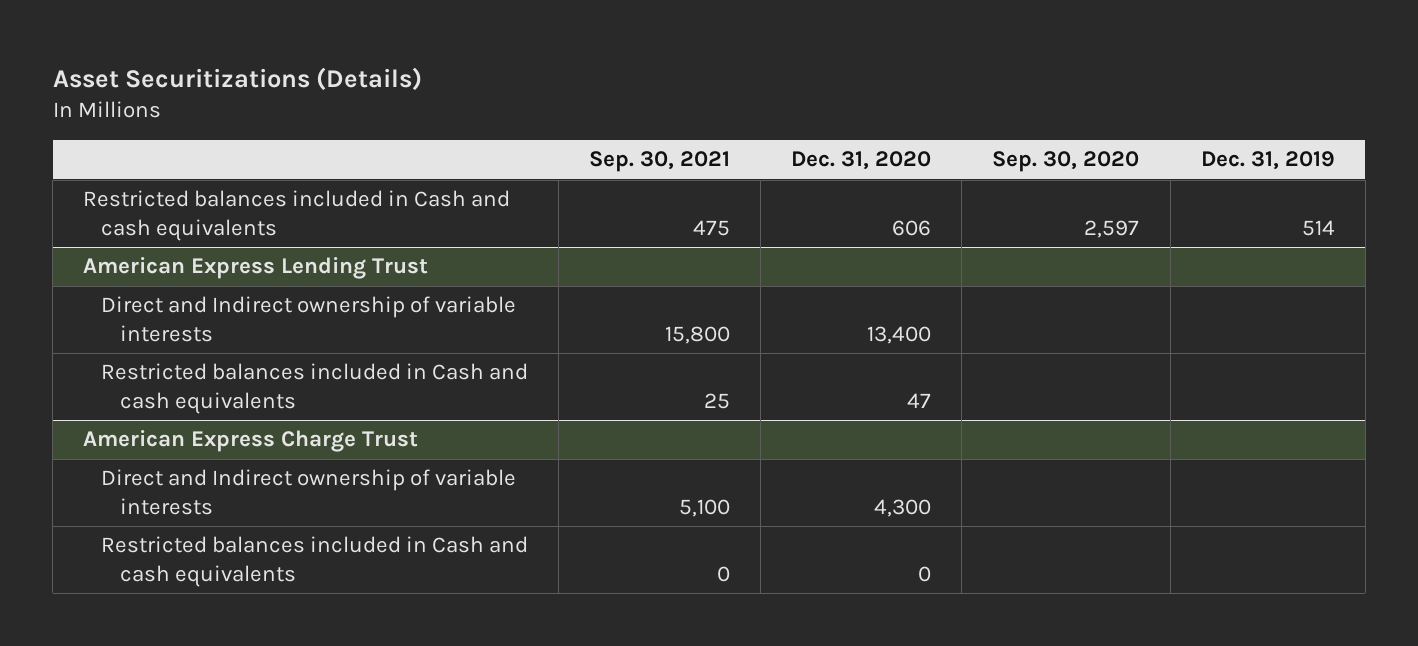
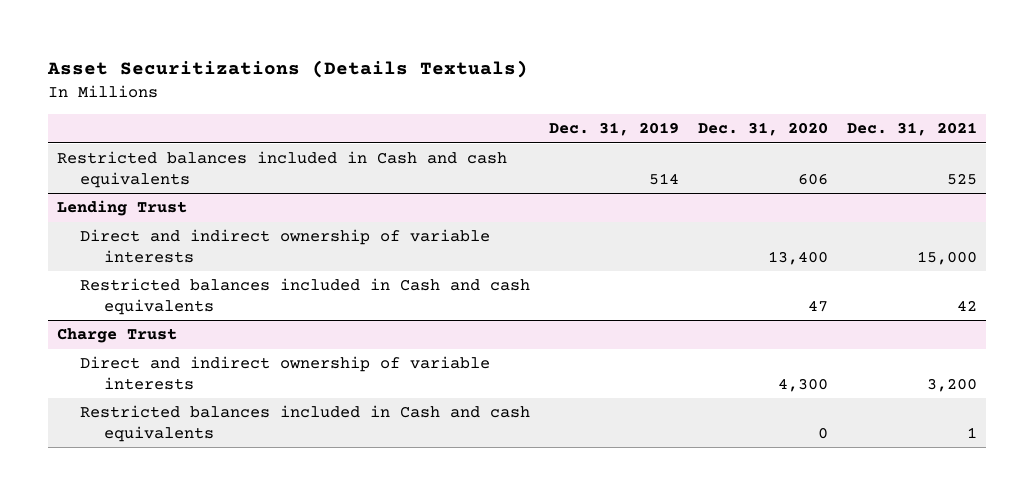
- Asset Securitizations (Details)
+ Asset Securitizations (Details Textuals)
- | Sep. 30, 2021 | Dec. 31, 2020 | Sep. 30, 2020 | Dec. 31, 2019
+ | Dec. 31, 2019 | Dec. 31, 2020 | Dec. 31, 2021
- American Express Lending Trust
- Direct and Indirect ownership of variable interests | 15,800 | 13,400 | |
+ Lending Trust
+ Direct and indirect ownership of variable interests | | 13,400 | 15,000
- American Express Charge Trust
- Direct and Indirect ownership of variable interests | 5,100 | 4,300 | |
+ Charge Trust
+ Direct and indirect ownership of variable interests | | 4,300 | 3,200

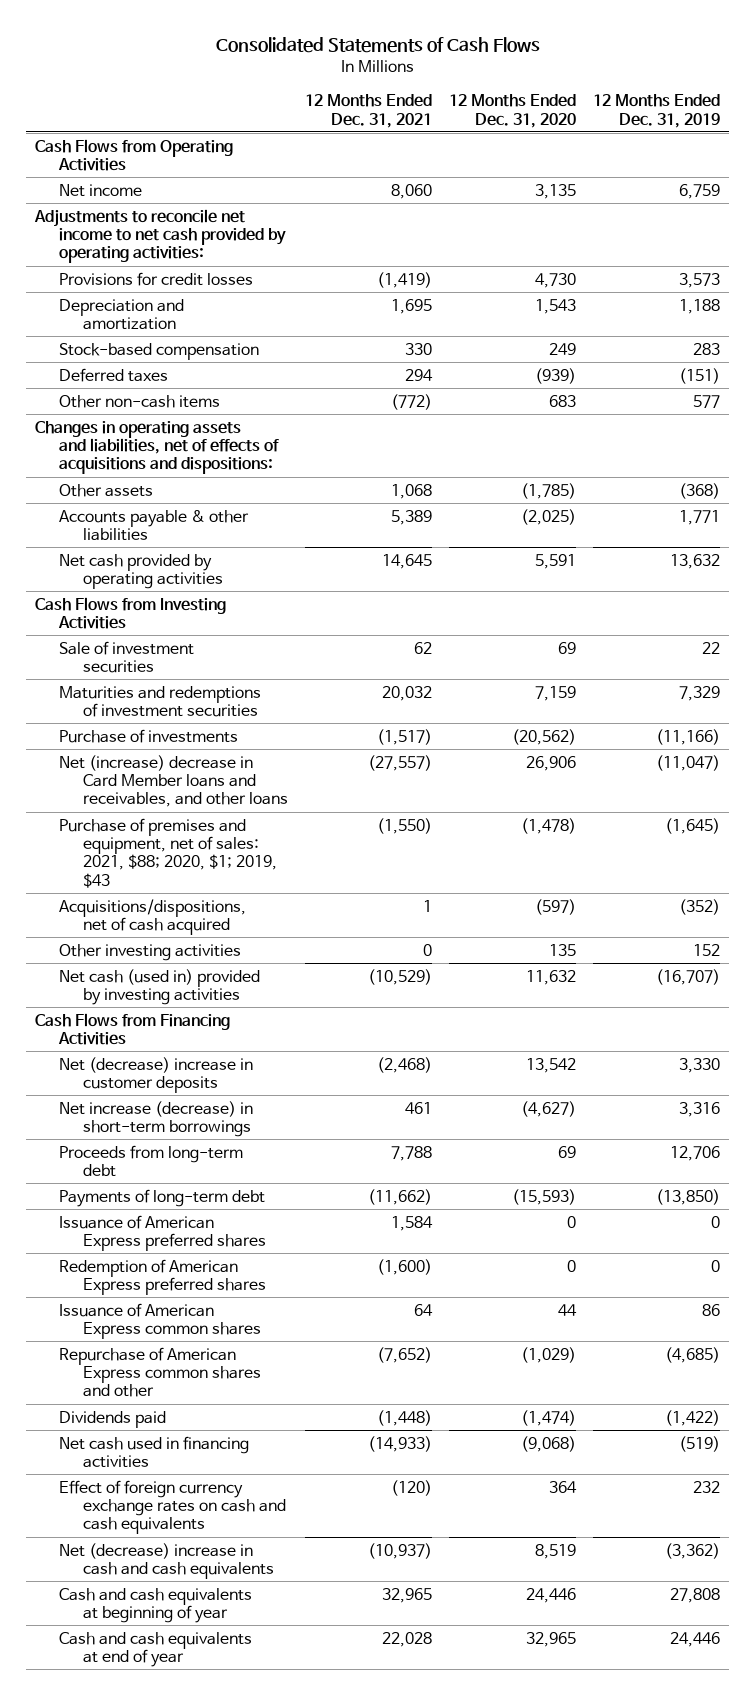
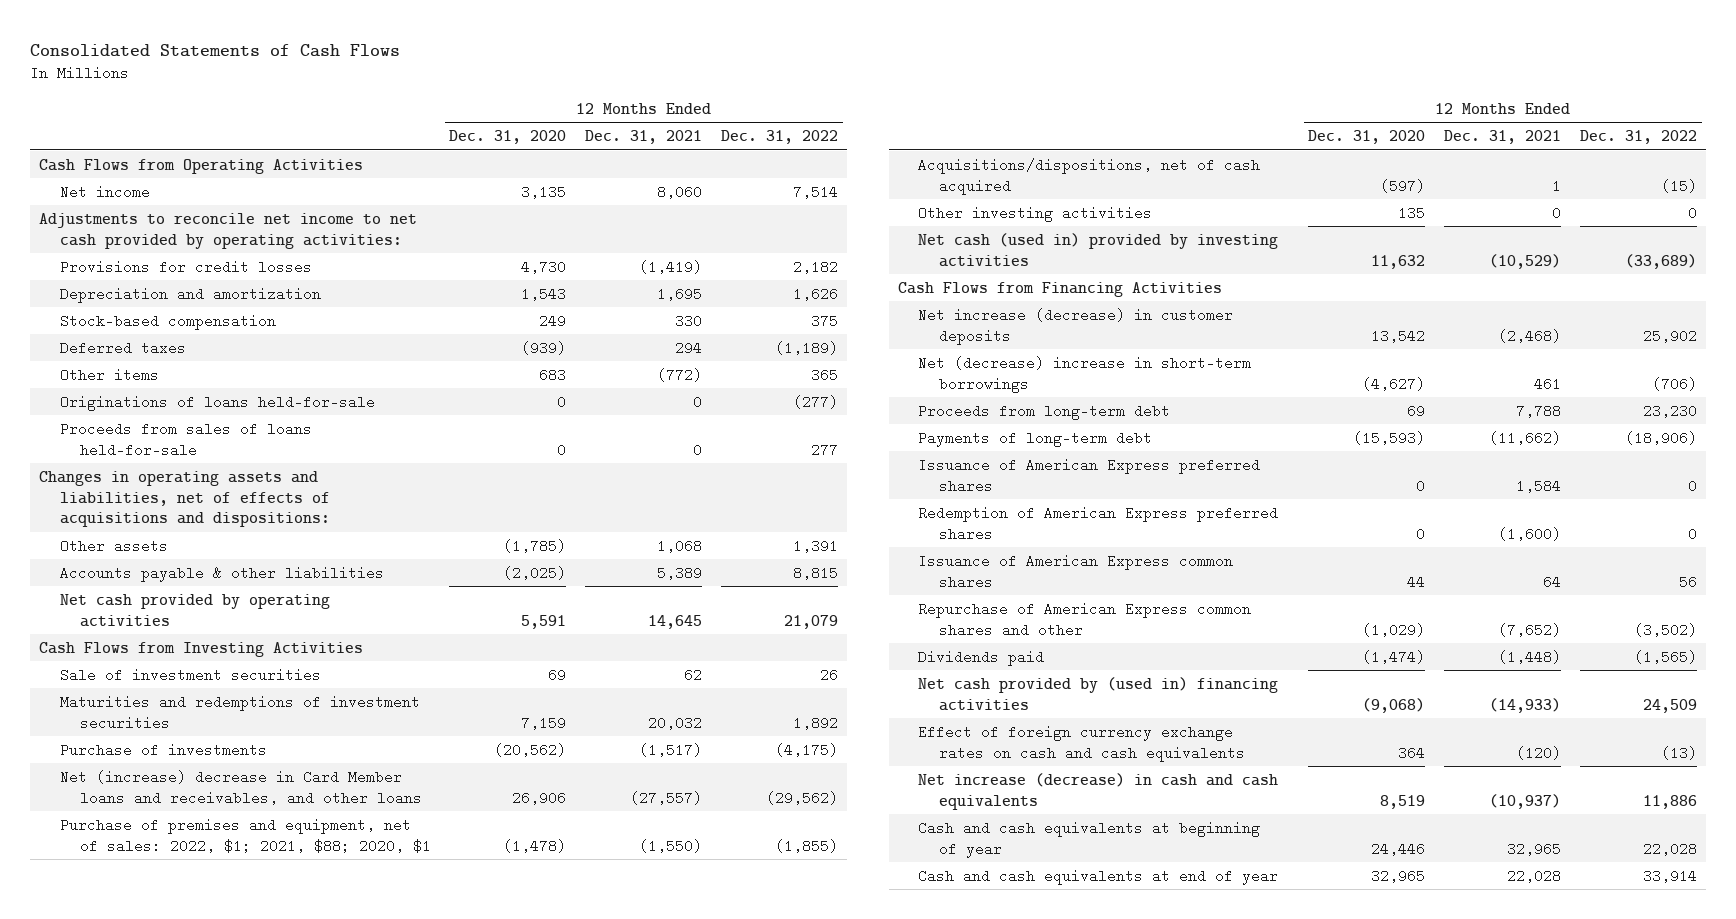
- | 12 Months Ended Dec. 31, 2021 | 12 Months Ended Dec. 31, 2020 | 12 Months Ended Dec. 31, 2019
+ | 12 Months Ended Dec. 31, 2020 | 12 Months Ended Dec. 31, 2021 | 12 Months Ended Dec. 31, 2022
- Other non-cash items | (772) | 683 | 577
+ Other items | 683 | (772) | 365
+ Originations of loans held-for-sale | 0 | 0 | (277)
+ Proceeds from sales of loans held-for-sale | 0 | 0 | 277
- Purchase of premises and equipment, net of sales: 2021, $88; 2020, $1; 2019, $43 | (1,550) | (1,478) | (1,645)
+ Purchase of premises and equipment, net of sales: 2022, $1; 2021, $88; 2020, $1 | (1,478) | (1,550) | (1,855)
- Net (decrease) increase in customer deposits | (2,468) | 13,542 | 3,330
- Net increase (decrease) in short-term borrowings | 461 | (4,627) | 3,316
+ Net increase (decrease) in customer deposits | 13,542 | (2,468) | 25,902
+ Net (decrease) increase in short-term borrowings | (4,627) | 461 | (706)
- Net cash used in financing activities | (14,933) | (9,068) | (519)
+ Net cash provided by (used in) financing activities | (9,068) | (14,933) | 24,509
- Net (decrease) increase in cash and cash equivalents | (10,937) | 8,519 | (3,362)
+ Net increase (decrease) in cash and cash equivalents | 8,519 | (10,937) | 11,886

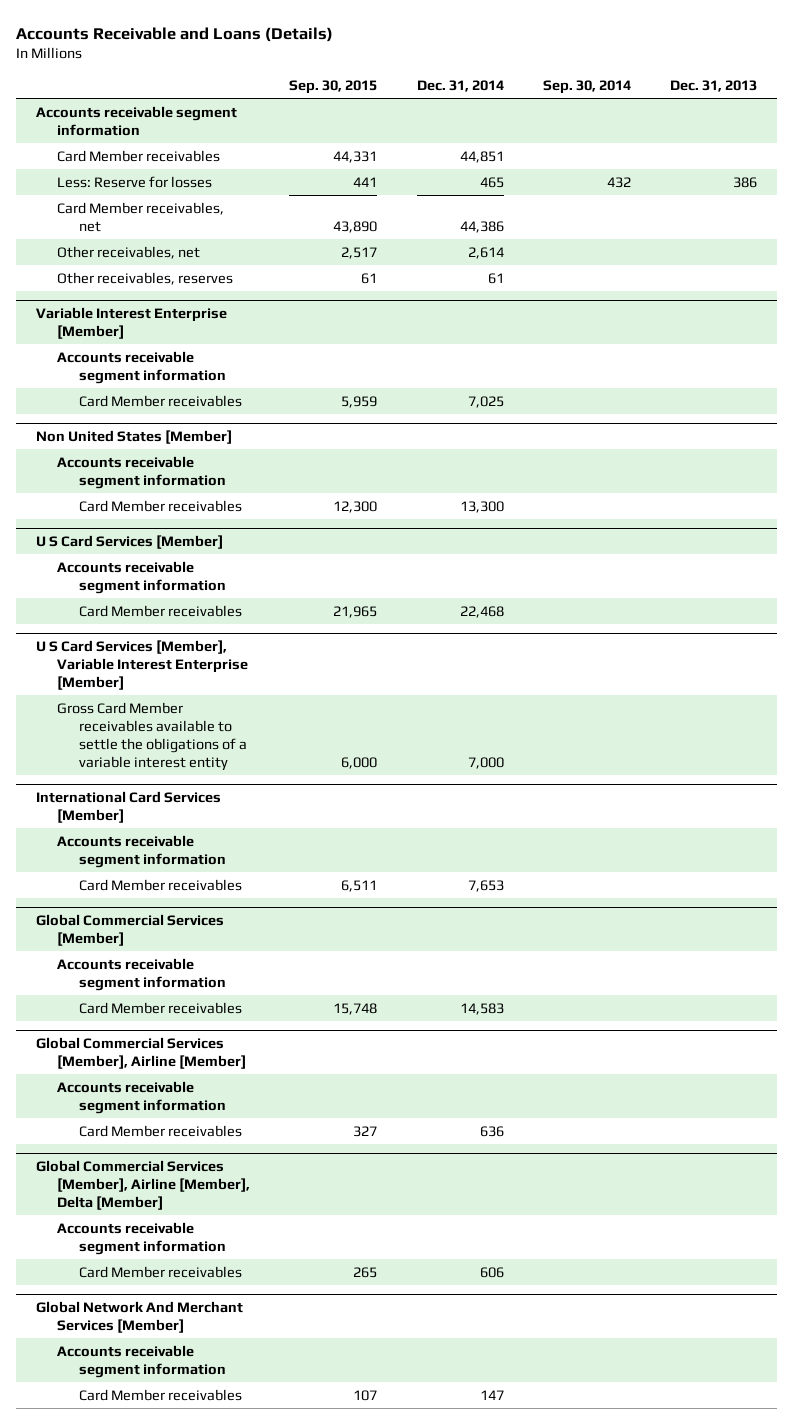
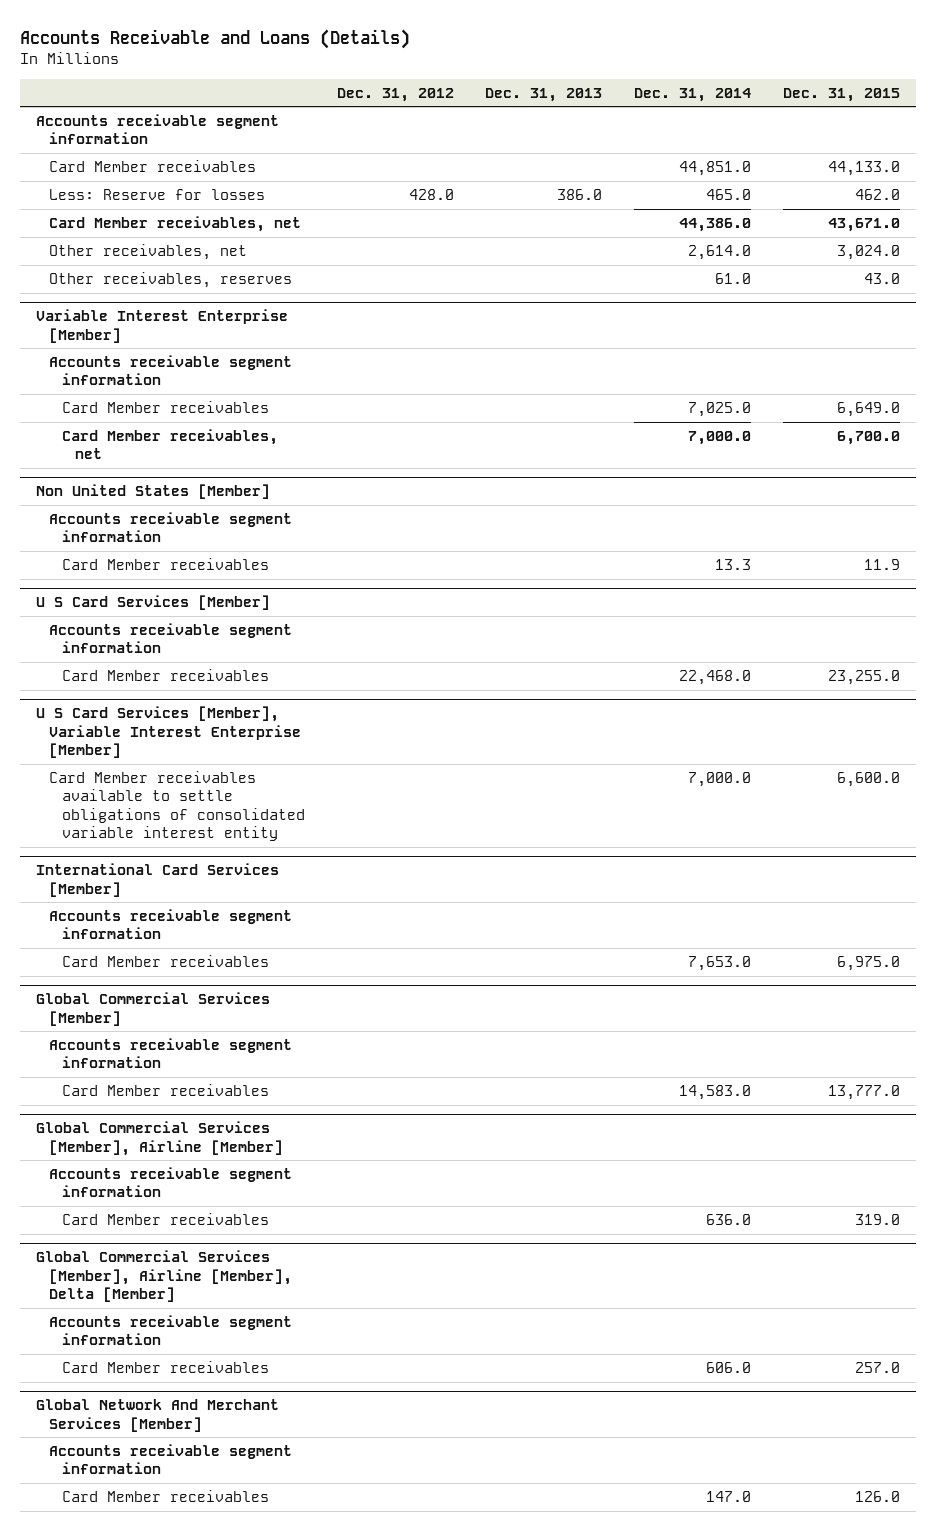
- | Sep. 30, 2015 | Dec. 31, 2014 | Sep. 30, 2014 | Dec. 31, 2013
+ | Dec. 31, 2012 | Dec. 31, 2013 | Dec. 31, 2014 | Dec. 31, 2015
- Card Member receivables | 44,331 | 44,851 | |
- Less: Reserve for losses | 441 | 465 | 432 | 386
- Card Member receivables, net | 43,890 | 44,386 | |
- Other receivables, net | 2,517 | 2,614 | |
- Other receivables, reserves | 61 | 61 | |
+ Card Member receivables | | | 44,851.0 | 44,133.0
+ Less: Reserve for losses | 428.0 | 386.0 | 465.0 | 462.0
+ Card Member receivables, net | | | 44,386.0 | 43,671.0
+ Other receivables, net | | | 2,614.0 | 3,024.0
+ Other receivables, reserves | | | 61.0 | 43.0
@ Variable Interest Enterprise [Member]
- Card Member receivables | 5,959 | 7,025 | |
+ Card Member receivables | | | 7,025.0 | 6,649.0
+ Card Member receivables, net | | | 7,000.0 | 6,700.0
@ Non United States [Member]
- Card Member receivables | 12,300 | 13,300 | |
+ Card Member receivables | | | 13.3 | 11.9
@ U S Card Services [Member]
- Card Member receivables | 21,965 | 22,468 | |
+ Card Member receivables | | | 22,468.0 | 23,255.0
@ U S Card Services [Member], Variable Interest Enterprise [Member]
- Gross Card Member receivables available to settle the obligations of a variable interest entity | 6,000 | 7,000 | |
+ Card Member receivables available to settle obligations of consolidated variable interest entity | | | 7,000.0 | 6,600.0
@ International Card Services [Member]
- Card Member receivables | 6,511 | 7,653 | |
+ Card Member receivables | | | 7,653.0 | 6,975.0
@ Global Commercial Services [Member]
- Card Member receivables | 15,748 | 14,583 | |
+ Card Member receivables | | | 14,583.0 | 13,777.0
@ Global Commercial Services [Member], Airline [Member]
- Card Member receivables | 327 | 636 | |
+ Card Member receivables | | | 636.0 | 319.0
@ Global Commercial Services [Member], Airline [Member], Delta [Member]
- Card Member receivables | 265 | 606 | |
+ Card Member receivables | | | 606.0 | 257.0
@ Global Network And Merchant Services [Member]
- Card Member receivables | 107 | 147 | |
+ Card Member receivables | | | 147.0 | 126.0

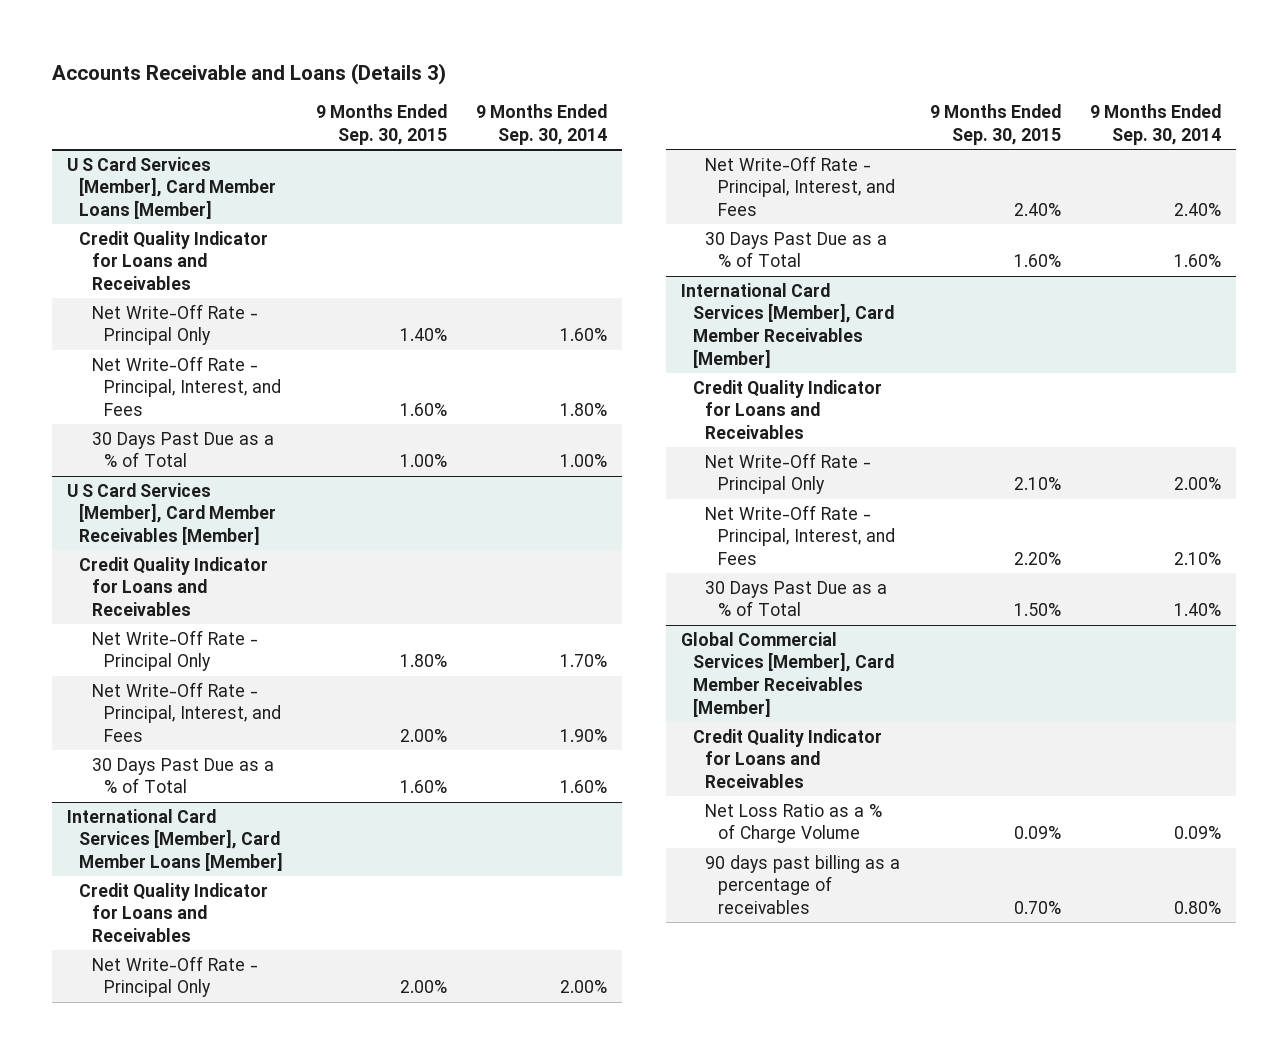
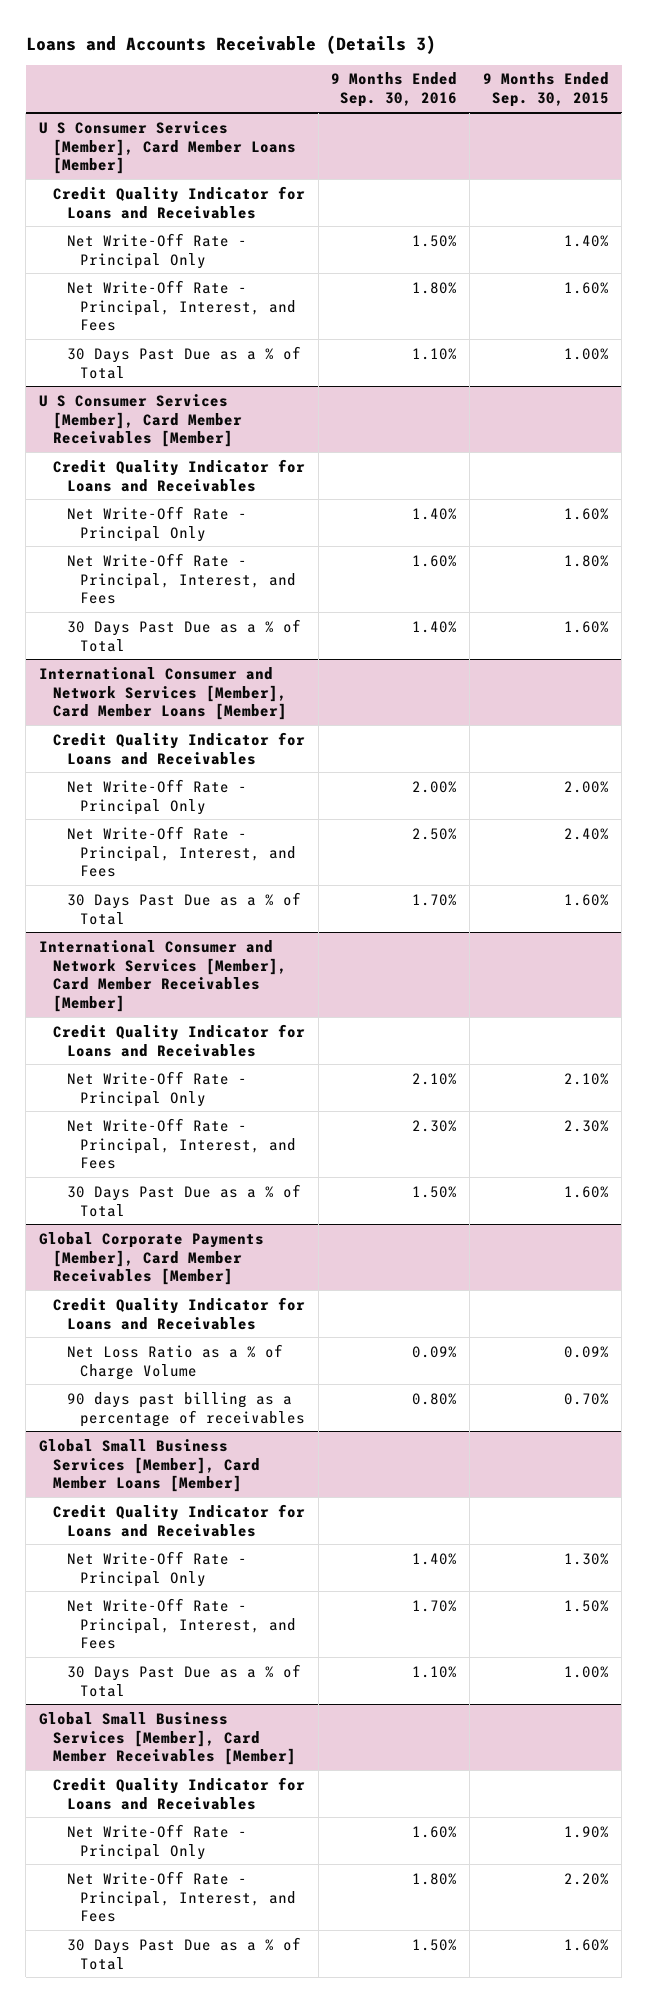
- Accounts Receivable and Loans (Details 3)
+ Loans and Accounts Receivable (Details 3)
- | 9 Months Ended Sep. 30, 2015 | 9 Months Ended Sep. 30, 2014
+ | 9 Months Ended Sep. 30, 2016 | 9 Months Ended Sep. 30, 2015
- U S Card Services [Member], Card Member Loans [Member]
+ U S Consumer Services [Member], Card Member Loans [Member]
- U S Card Services [Member], Card Member Receivables [Member]
+ U S Consumer Services [Member], Card Member Receivables [Member]
- Net Write-Off Rate - Principal Only | 1.80% | 1.70%
- Net Write-Off Rate - Principal, Interest, and Fees | 2.00% | 1.90%
+ Net Write-Off Rate - Principal Only | 1.40% | 1.60%
+ Net Write-Off Rate - Principal, Interest, and Fees | 1.60% | 1.80%
- International Card Services [Member], Card Member Loans [Member]
+ International Consumer and Network Services [Member], Card Member Loans [Member]
- International Card Services [Member], Card Member Receivables [Member]
+ International Consumer and Network Services [Member], Card Member Receivables [Member]
- Net Write-Off Rate - Principal, Interest, and Fees | 2.20% | 2.10%
- 30 Days Past Due as a % of Total | 1.50% | 1.40%
- Global Commercial Services [Member], Card Member Receivables [Member]
+ Net Write-Off Rate - Principal, Interest, and Fees | 2.30% | 2.30%
+ 30 Days Past Due as a % of Total | 1.50% | 1.60%
+ Global Corporate Payments [Member], Card Member Receivables [Member]
+ Global Small Business Services [Member], Card Member Loans [Member]
+ Credit Quality Indicator for Loans and Receivables
+ Net Write-Off Rate - Principal Only | 1.40% | 1.30%
+ Net Write-Off Rate - Principal, Interest, and Fees | 1.70% | 1.50%
+ 30 Days Past Due as a % of Total | 1.10% | 1.00%
+ Global Small Business Services [Member], Card Member Receivables [Member]
+ Credit Quality Indicator for Loans and Receivables
+ Net Write-Off Rate - Principal Only | 1.60% | 1.90%
+ Net Write-Off Rate - Principal, Interest, and Fees | 1.80% | 2.20%
+ 30 Days Past Due as a % of Total | 1.50% | 1.60%

